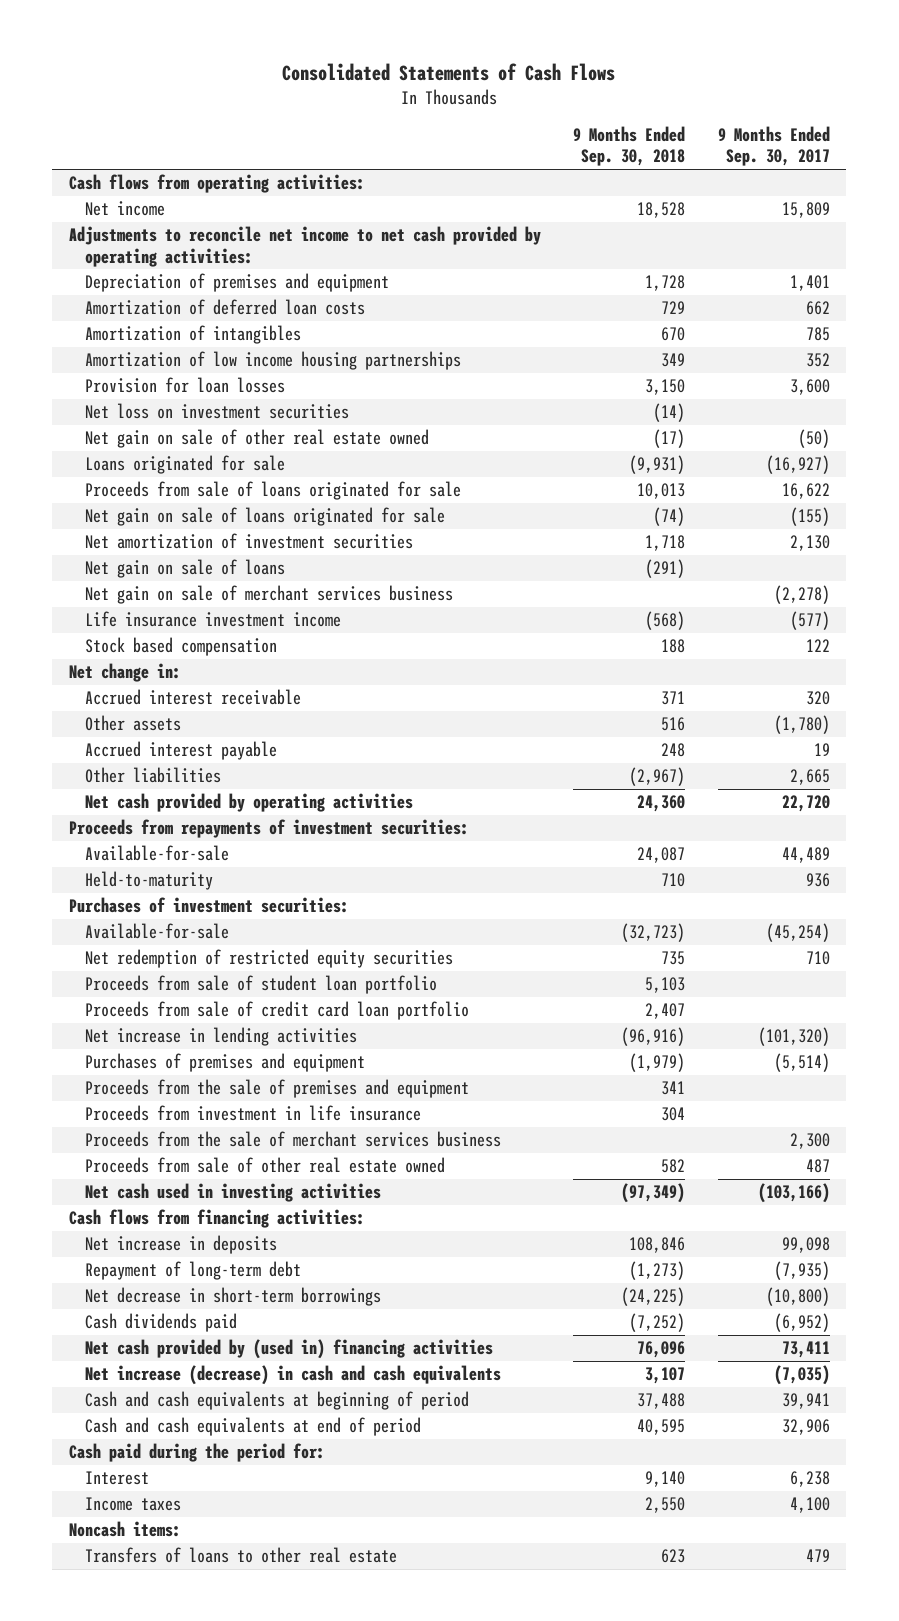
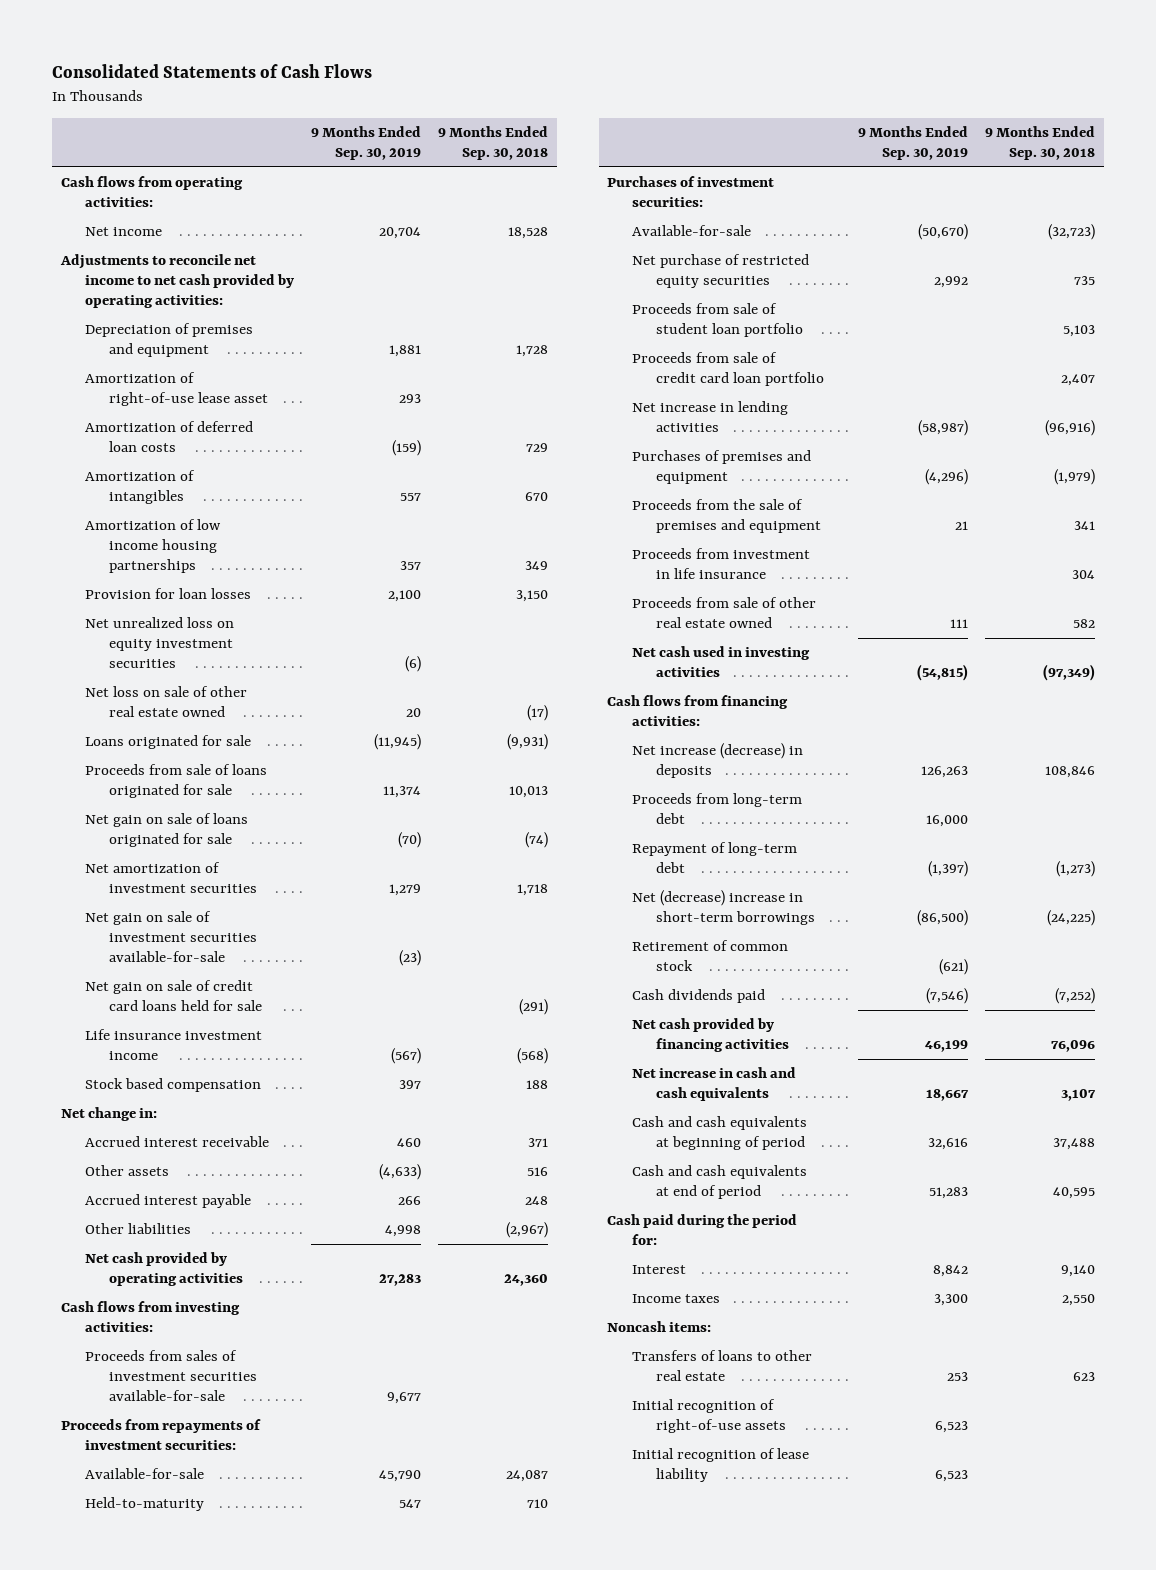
- | 9 Months Ended Sep. 30, 2018 | 9 Months Ended Sep. 30, 2017
+ | 9 Months Ended Sep. 30, 2019 | 9 Months Ended Sep. 30, 2018
+ Amortization of right-of-use lease asset | 293 |
- Net loss on investment securities | (14) |
- Net gain on sale of other real estate owned | (17) | (50)
+ Net unrealized loss on equity investment securities | (6) |
+ Net loss on sale of other real estate owned | 20 | (17)
- Net gain on sale of loans | (291) |
- Net gain on sale of merchant services business | | (2,278)
+ Net gain on sale of investment securities available-for-sale | (23) |
+ Net gain on sale of credit card loans held for sale | | (291)
+ Cash flows from investing activities:
+ Proceeds from sales of investment securities available-for-sale | 9,677 |
- Net redemption of restricted equity securities | 735 | 710
+ Net purchase of restricted equity securities | 2,992 | 735
- Proceeds from the sale of merchant services business | | 2,300
- Net increase in deposits | 108,846 | 99,098
+ Net increase (decrease) in deposits | 126,263 | 108,846
+ Proceeds from long-term debt | 16,000 |
- Net decrease in short-term borrowings | (24,225) | (10,800)
+ Net (decrease) increase in short-term borrowings | (86,500) | (24,225)
+ Retirement of common stock | (621) |
- Net cash provided by (used in) financing activities | 76,096 | 73,411
- Net increase (decrease) in cash and cash equivalents | 3,107 | (7,035)
+ Net cash provided by financing activities | 46,199 | 76,096
+ Net increase in cash and cash equivalents | 18,667 | 3,107
+ Initial recognition of right-of-use assets | 6,523 |
+ Initial recognition of lease liability | 6,523 |

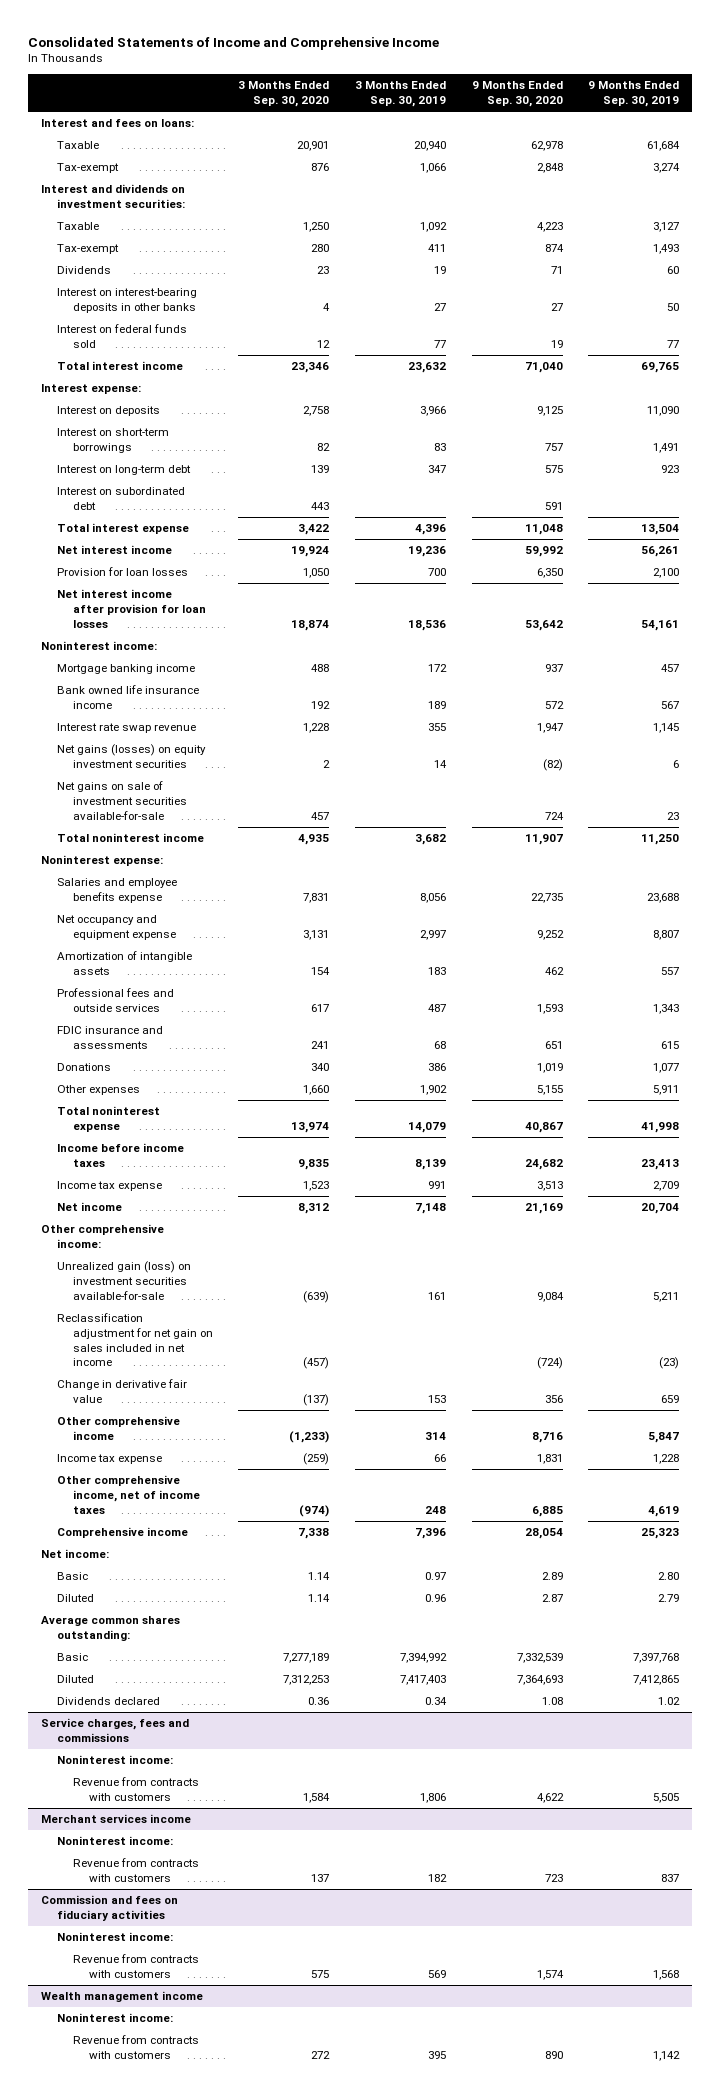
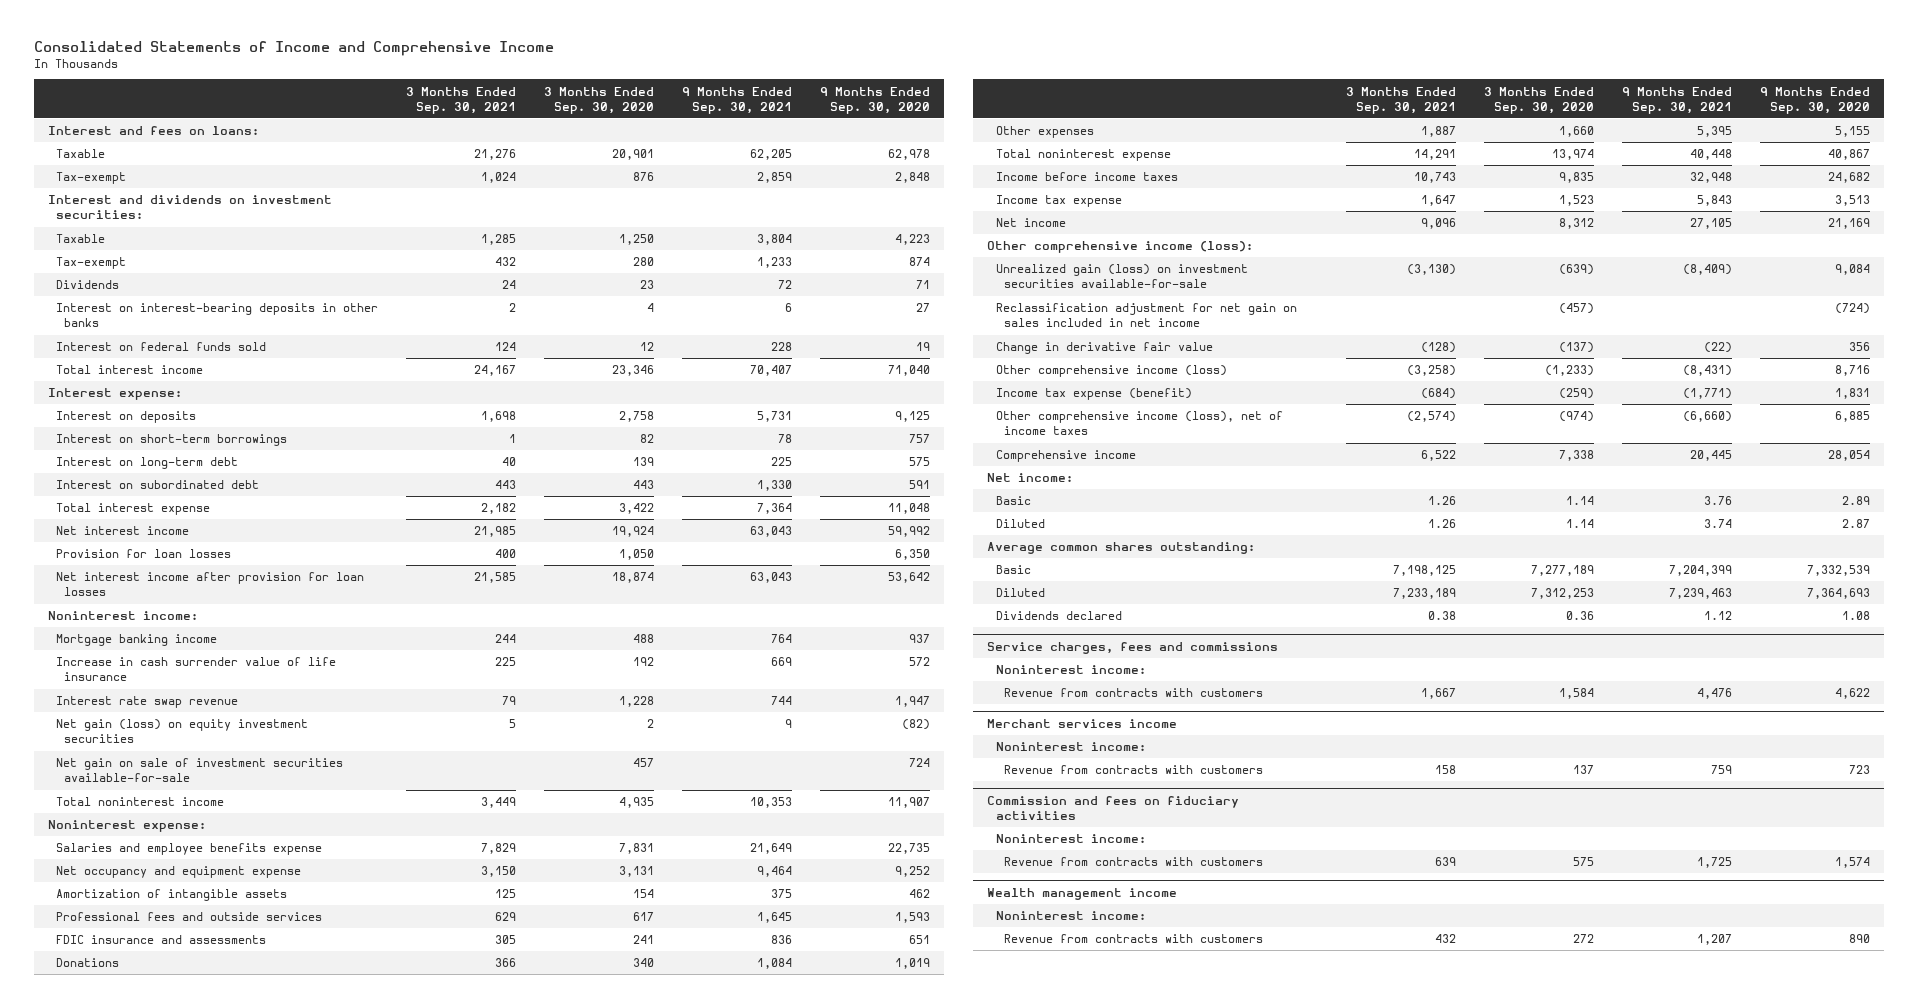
- | 3 Months Ended Sep. 30, 2020 | 3 Months Ended Sep. 30, 2019 | 9 Months Ended Sep. 30, 2020 | 9 Months Ended Sep. 30, 2019
+ | 3 Months Ended Sep. 30, 2021 | 3 Months Ended Sep. 30, 2020 | 9 Months Ended Sep. 30, 2021 | 9 Months Ended Sep. 30, 2020
- Bank owned life insurance income | 192 | 189 | 572 | 567
+ Increase in cash surrender value of life insurance | 225 | 192 | 669 | 572
- Net gains (losses) on equity investment securities | 2 | 14 | (82) | 6
- Net gains on sale of investment securities available-for-sale | 457 | | 724 | 23
+ Net gain (loss) on equity investment securities | 5 | 2 | 9 | (82)
+ Net gain on sale of investment securities available-for-sale | | 457 | | 724
- Other comprehensive income:
+ Other comprehensive income (loss):
- Other comprehensive income | (1,233) | 314 | 8,716 | 5,847
- Income tax expense | (259) | 66 | 1,831 | 1,228
- Other comprehensive income, net of income taxes | (974) | 248 | 6,885 | 4,619
+ Other comprehensive income (loss) | (3,258) | (1,233) | (8,431) | 8,716
+ Income tax expense (benefit) | (684) | (259) | (1,771) | 1,831
+ Other comprehensive income (loss), net of income taxes | (2,574) | (974) | (6,660) | 6,885

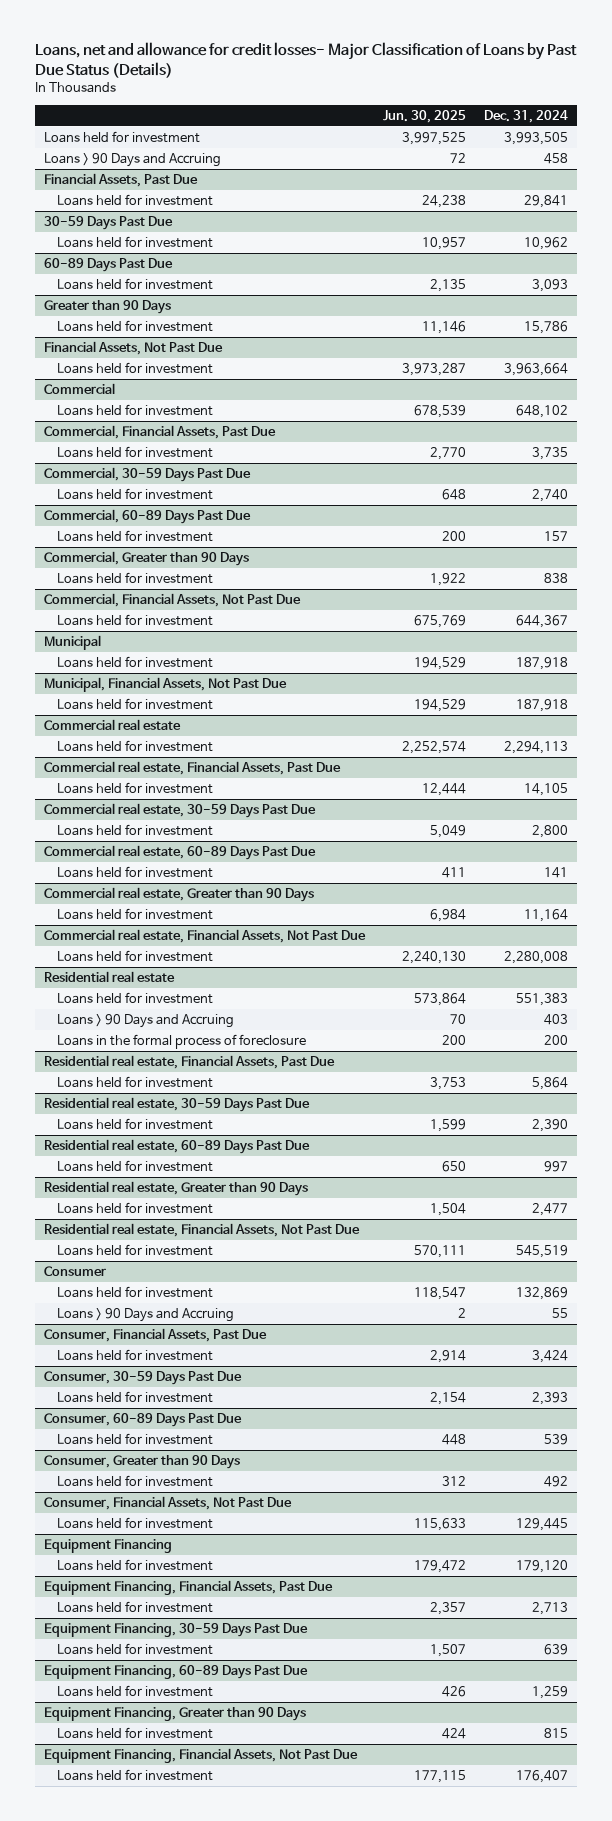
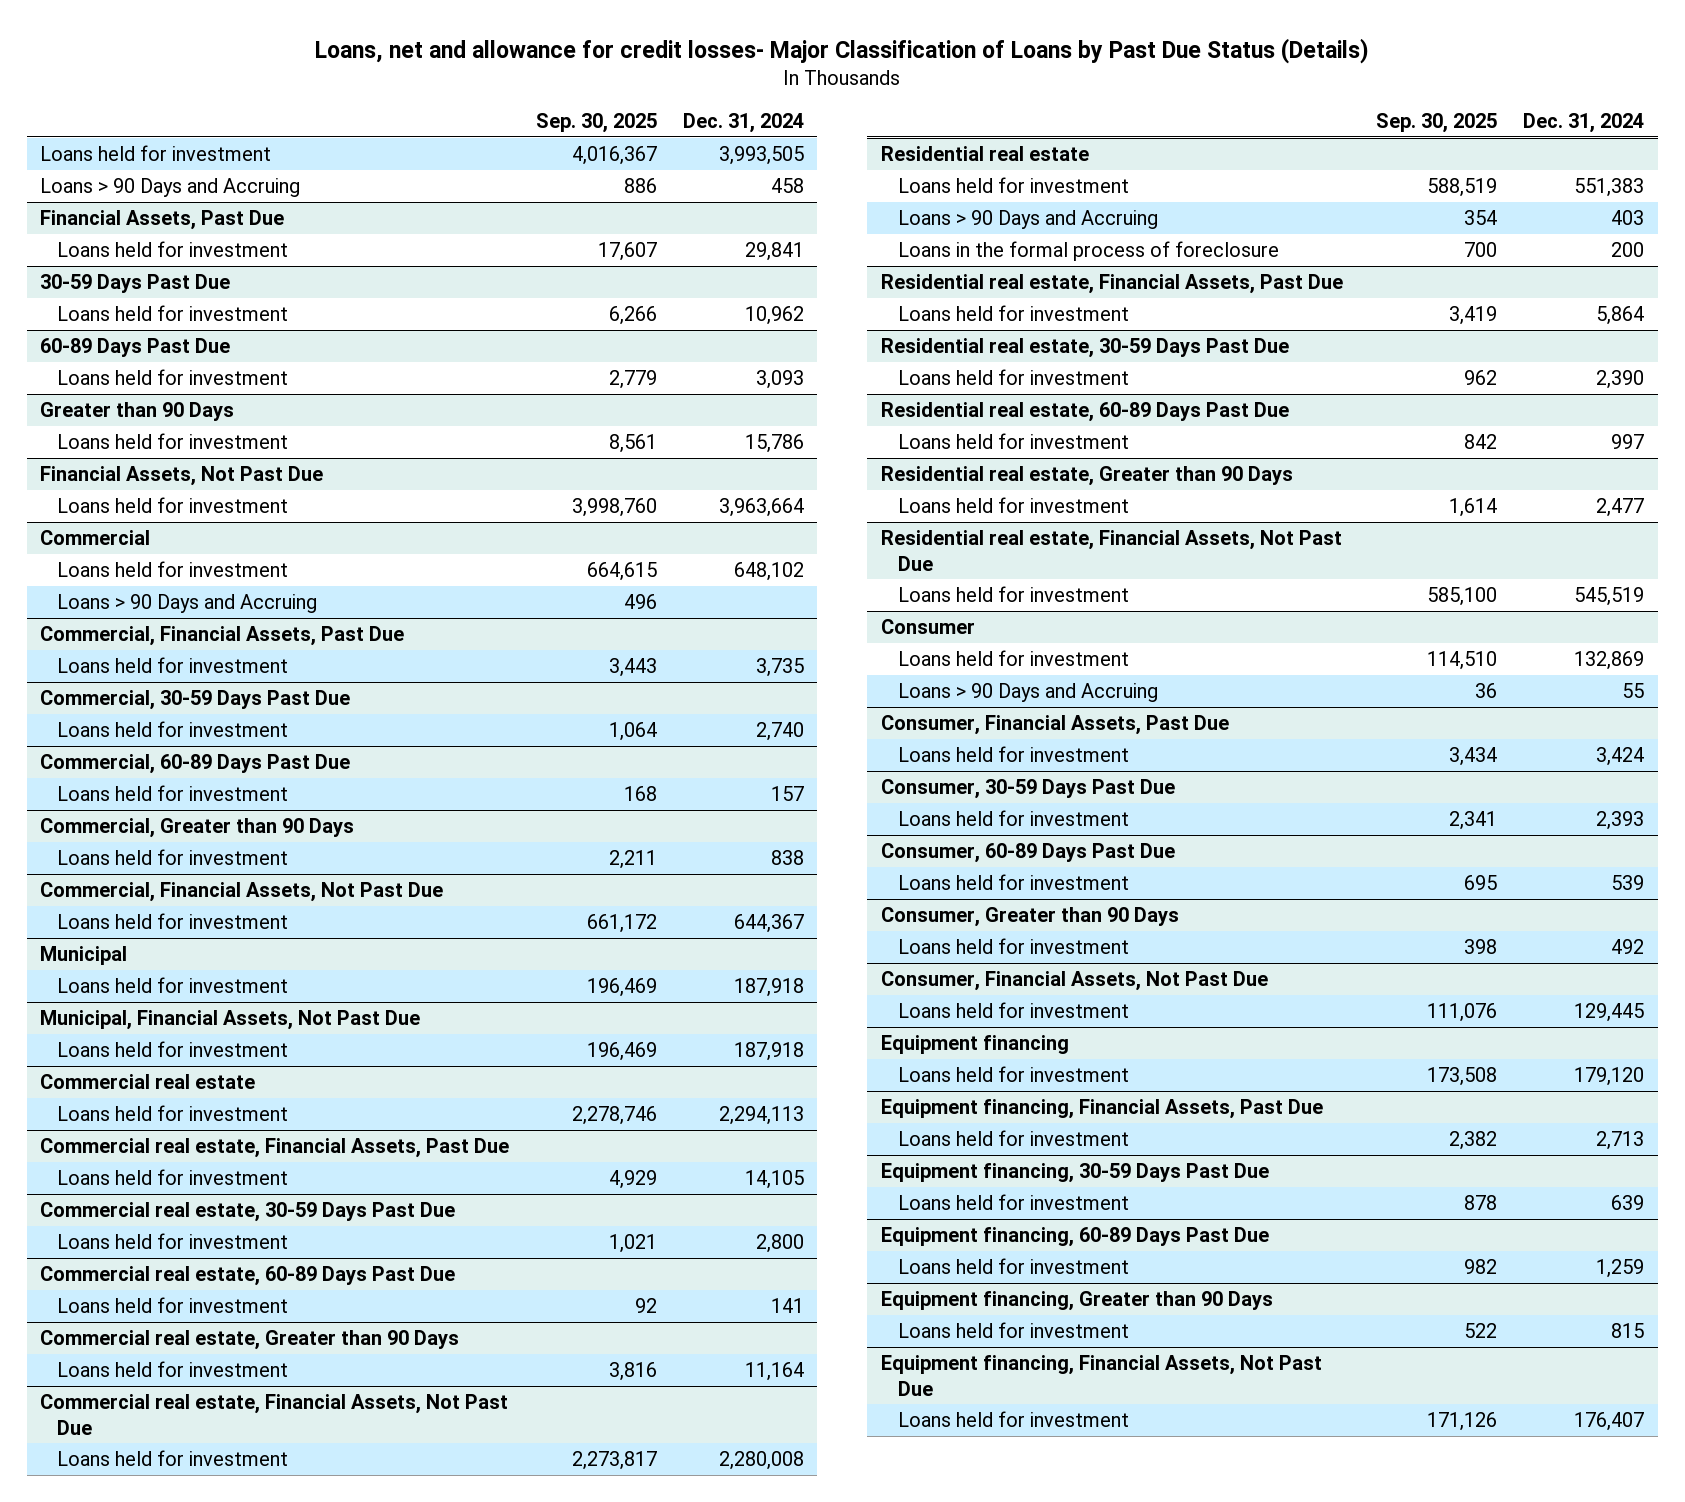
- | Jun. 30, 2025 | Dec. 31, 2024
+ | Sep. 30, 2025 | Dec. 31, 2024
@ Commercial
+ Loans > 90 Days and Accruing | 496 |
- Equipment Financing
+ Equipment financing
- Equipment Financing, Financial Assets, Past Due
+ Equipment financing, Financial Assets, Past Due
- Equipment Financing, 30-59 Days Past Due
+ Equipment financing, 30-59 Days Past Due
- Equipment Financing, 60-89 Days Past Due
+ Equipment financing, 60-89 Days Past Due
- Equipment Financing, Greater than 90 Days
+ Equipment financing, Greater than 90 Days
- Equipment Financing, Financial Assets, Not Past Due
+ Equipment financing, Financial Assets, Not Past Due

